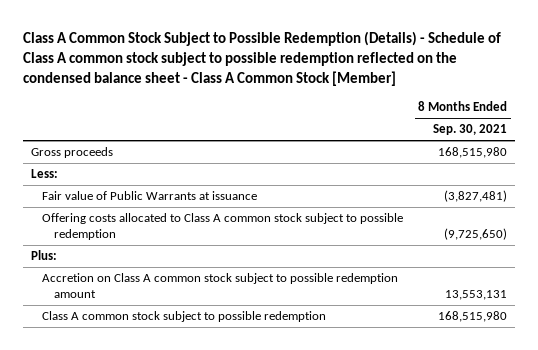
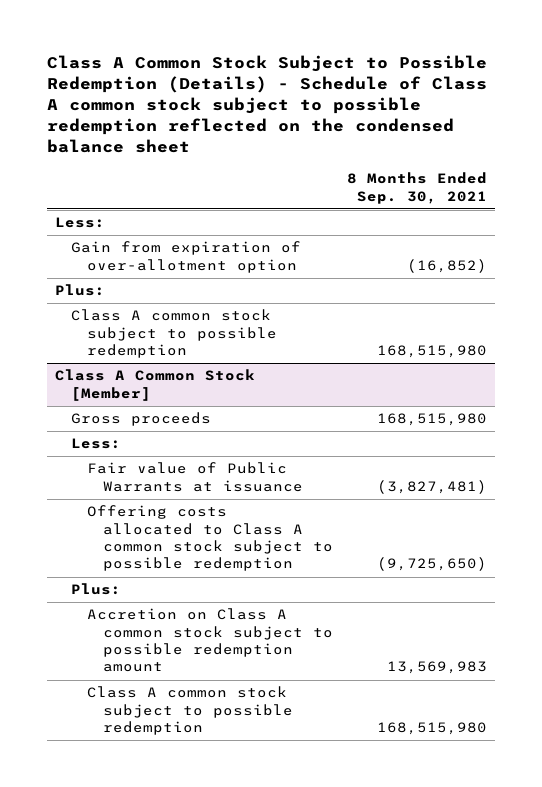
- Class A Common Stock Subject to Possible Redemption (Details) - Schedule of Class A common stock subject to possible redemption reflected on the condensed balance sheet - Class A Common Stock [Member]
+ Class A Common Stock Subject to Possible Redemption (Details) - Schedule of Class A common stock subject to possible redemption reflected on the condensed balance sheet
+ Less:
+ Gain from expiration of over-allotment option | (16,852)
+ Plus:
+ Class A common stock subject to possible redemption | 168,515,980
+ Class A Common Stock [Member]
- Accretion on Class A common stock subject to possible redemption amount | 13,553,131
+ Accretion on Class A common stock subject to possible redemption amount | 13,569,983

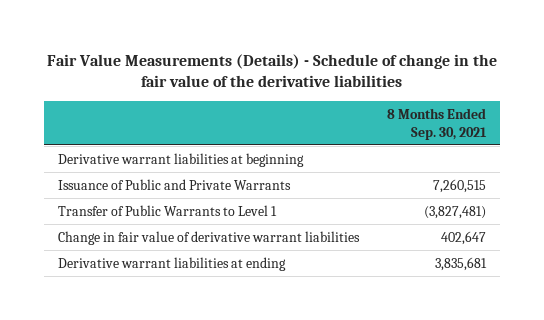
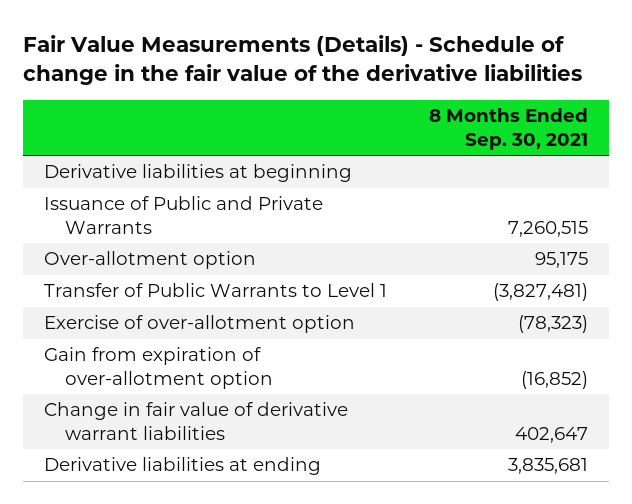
- Derivative warrant liabilities at beginning
+ Derivative liabilities at beginning
+ Over-allotment option | 95,175
+ Exercise of over-allotment option | (78,323)
+ Gain from expiration of over-allotment option | (16,852)
- Derivative warrant liabilities at ending | 3,835,681
+ Derivative liabilities at ending | 3,835,681

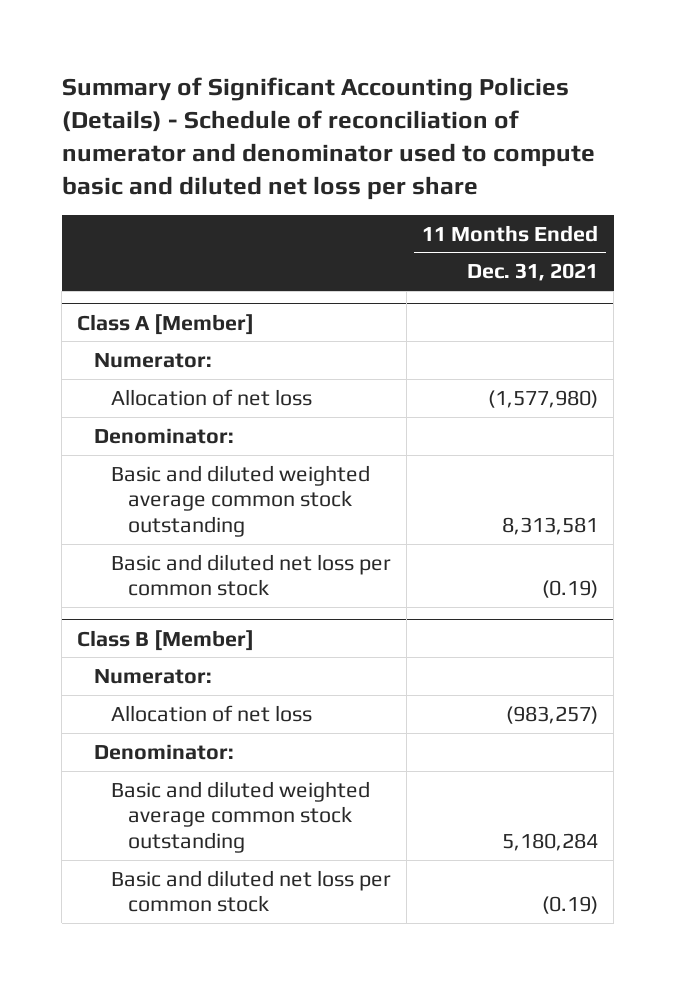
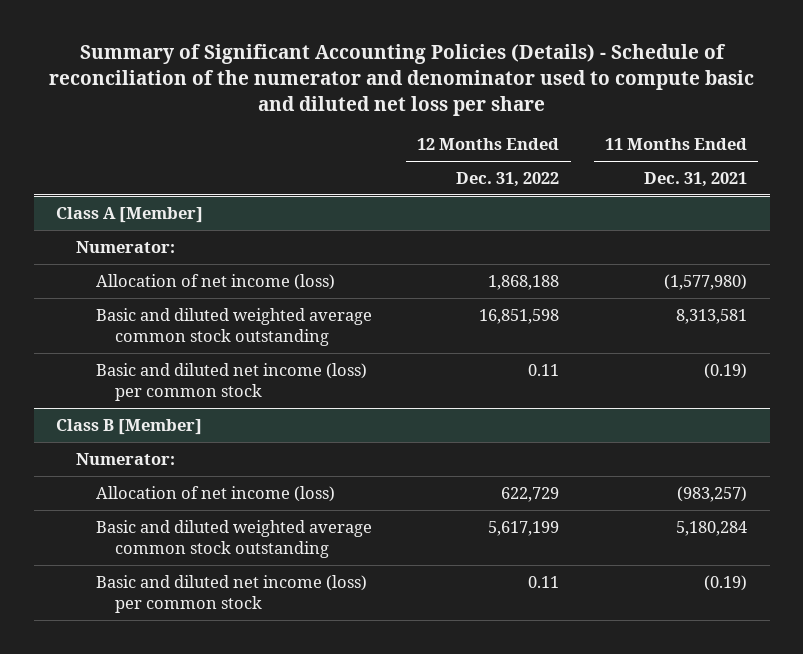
- Summary of Significant Accounting Policies (Details) - Schedule of reconciliation of numerator and denominator used to compute basic and diluted net loss per share
+ Summary of Significant Accounting Policies (Details) - Schedule of reconciliation of the numerator and denominator used to compute basic and diluted net loss per share
- | 11 Months Ended Dec. 31, 2021
+ | 12 Months Ended Dec. 31, 2022 | 11 Months Ended Dec. 31, 2021
@ Class A [Member]
- Allocation of net loss | (1,577,980)
- Denominator:
+ Allocation of net income (loss) | 1,868,188 | (1,577,980)
- Basic and diluted net loss per common stock | (0.19)
+ Basic and diluted net income (loss) per common stock | 0.11 | (0.19)
@ Class B [Member]
- Allocation of net loss | (983,257)
- Denominator:
+ Allocation of net income (loss) | 622,729 | (983,257)
- Basic and diluted net loss per common stock | (0.19)
+ Basic and diluted net income (loss) per common stock | 0.11 | (0.19)

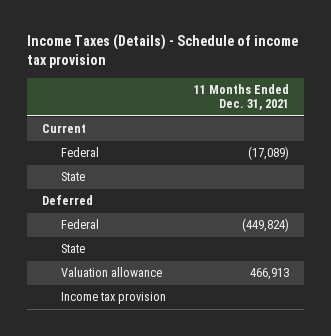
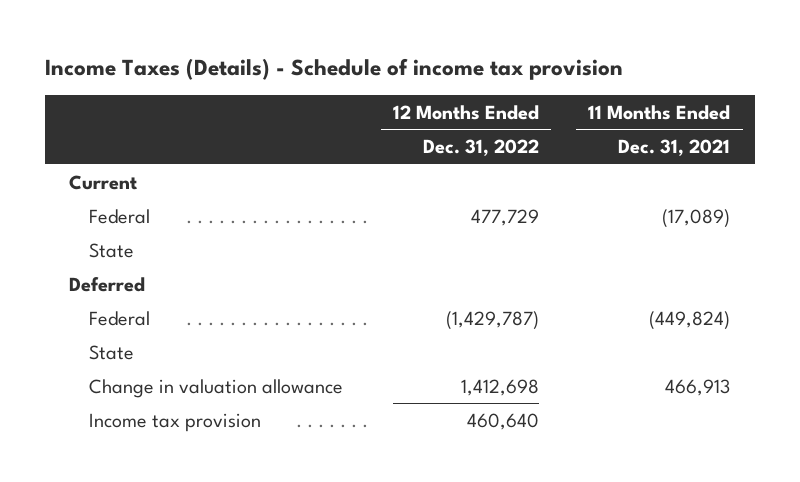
- | 11 Months Ended Dec. 31, 2021
+ | 12 Months Ended Dec. 31, 2022 | 11 Months Ended Dec. 31, 2021
- Valuation allowance | 466,913
+ Change in valuation allowance | 1,412,698 | 466,913

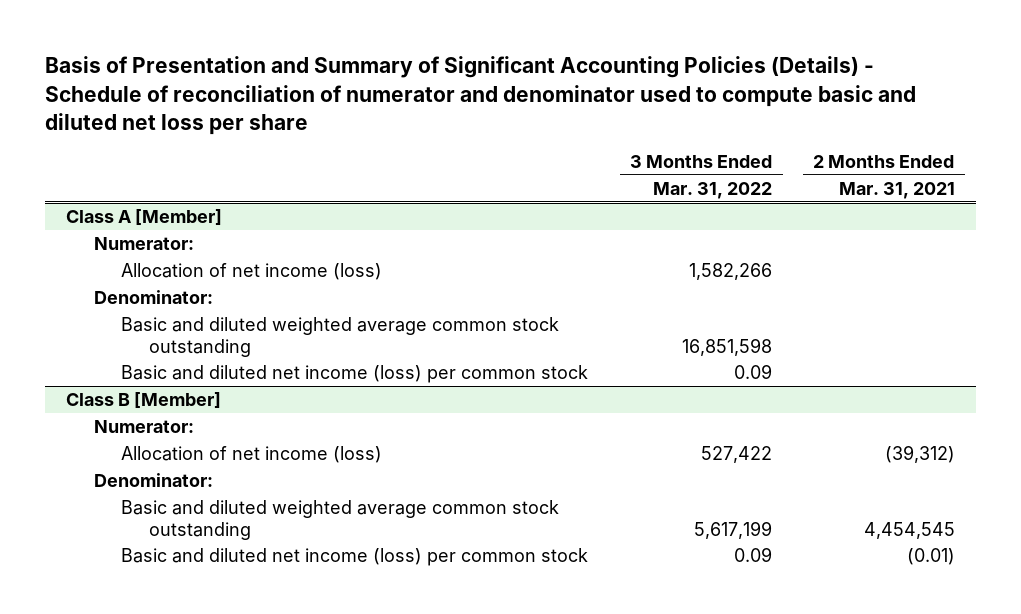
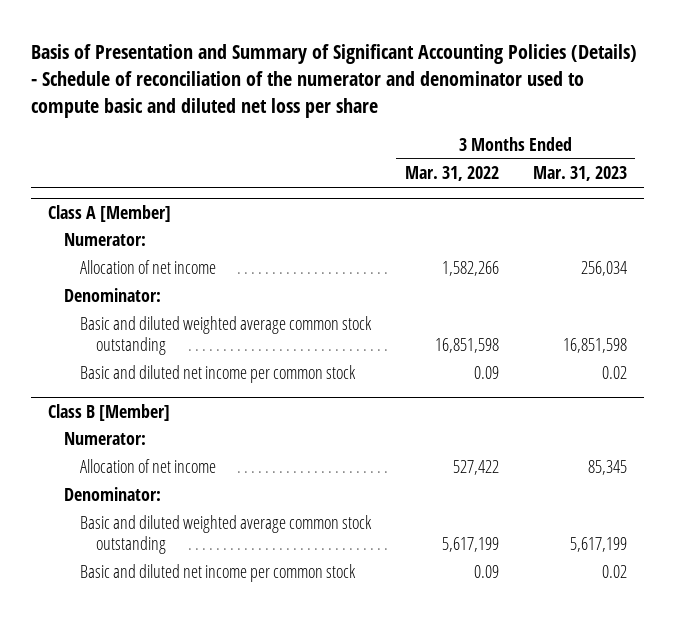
- Basis of Presentation and Summary of Significant Accounting Policies (Details) - Schedule of reconciliation of numerator and denominator used to compute basic and diluted net loss per share
+ Basis of Presentation and Summary of Significant Accounting Policies (Details) - Schedule of reconciliation of the numerator and denominator used to compute basic and diluted net loss per share
- | 3 Months Ended Mar. 31, 2022 | 2 Months Ended Mar. 31, 2021
+ | 3 Months Ended Mar. 31, 2022 | 3 Months Ended Mar. 31, 2023
@ Class A [Member]
- Allocation of net income (loss) | 1,582,266 |
+ Allocation of net income | 1,582,266 | 256,034
- Basic and diluted net income (loss) per common stock | 0.09 |
+ Basic and diluted net income per common stock | 0.09 | 0.02
@ Class B [Member]
- Allocation of net income (loss) | 527,422 | (39,312)
+ Allocation of net income | 527,422 | 85,345
- Basic and diluted net income (loss) per common stock | 0.09 | (0.01)
+ Basic and diluted net income per common stock | 0.09 | 0.02

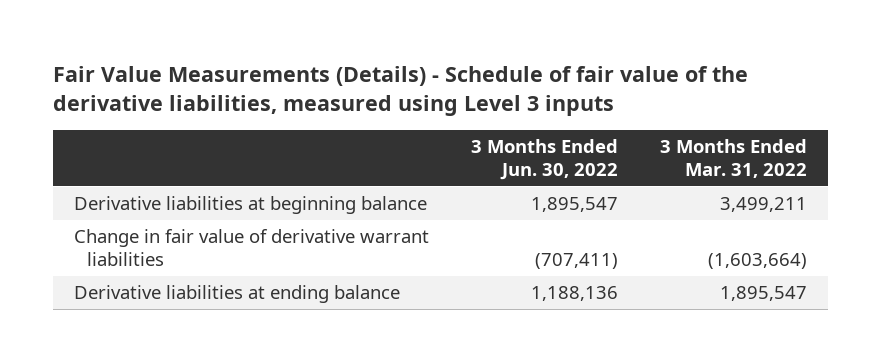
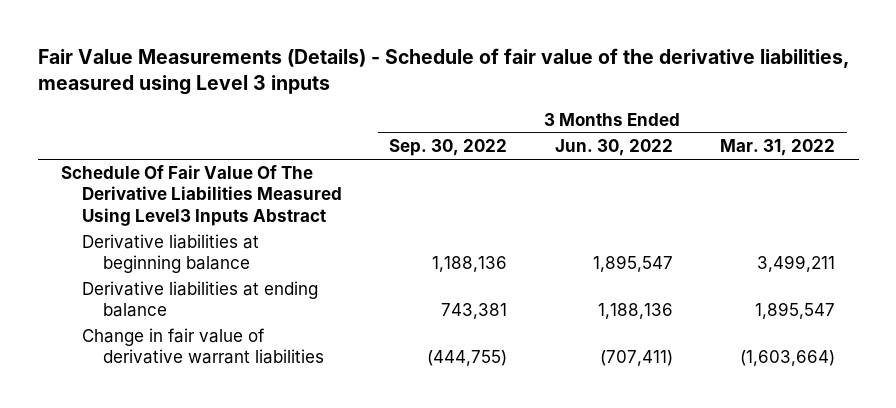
- | 3 Months Ended Jun. 30, 2022 | 3 Months Ended Mar. 31, 2022
+ | 3 Months Ended Sep. 30, 2022 | 3 Months Ended Jun. 30, 2022 | 3 Months Ended Mar. 31, 2022
+ Schedule Of Fair Value Of The Derivative Liabilities Measured Using Level3 Inputs Abstract
moved down: Change in fair value of derivative warrant liabilities | (444,755) | (707,411) | (1,603,664)

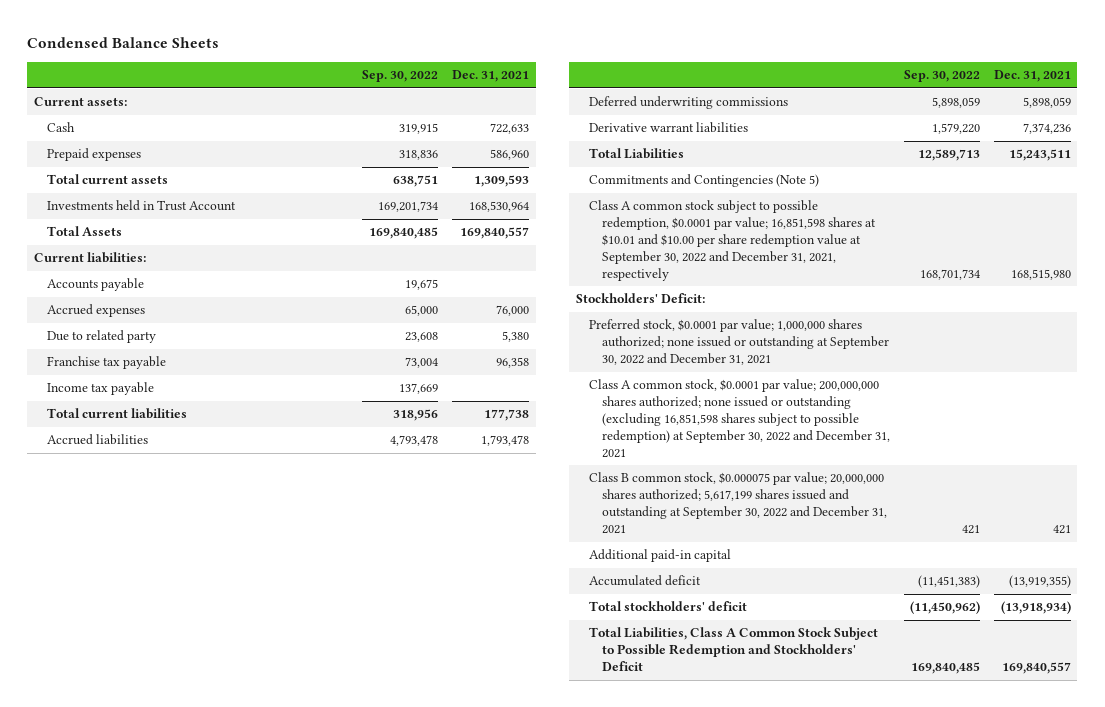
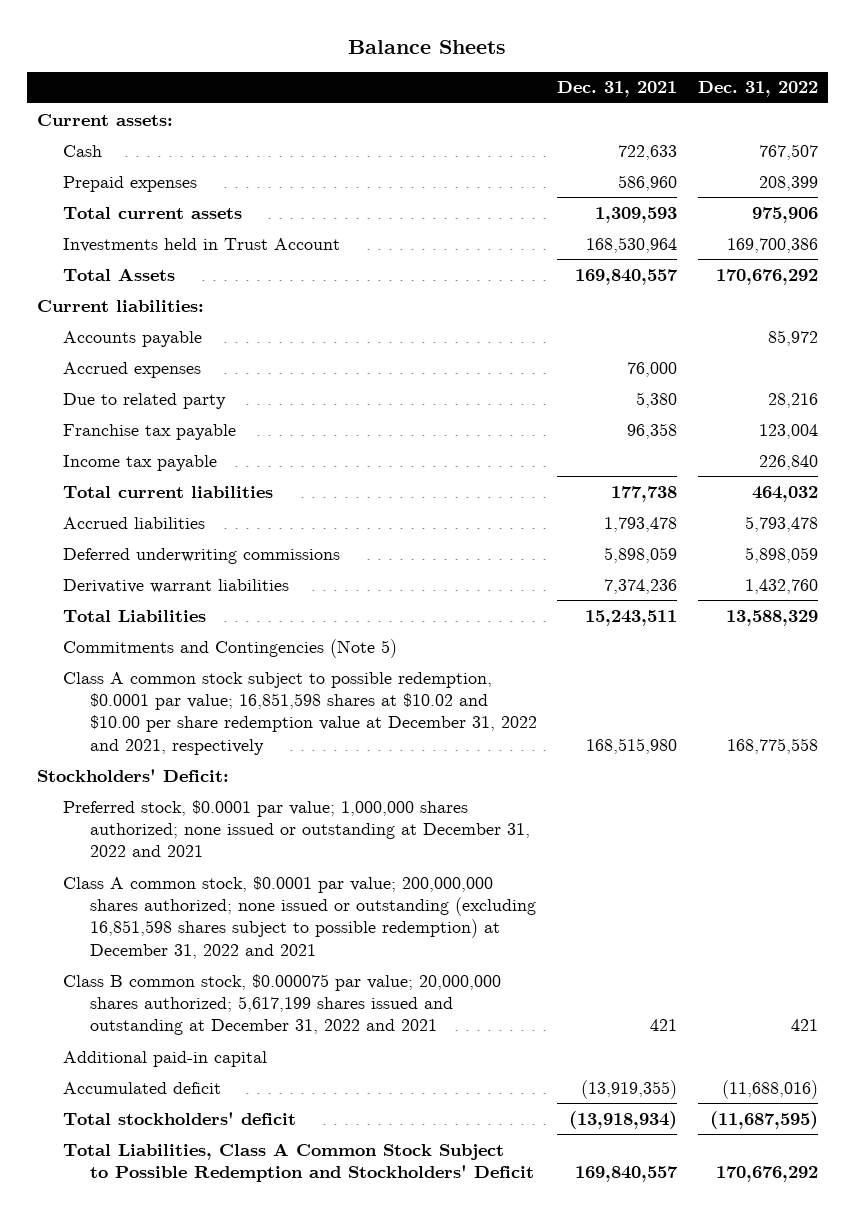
- Condensed Balance Sheets
+ Balance Sheets
- | Sep. 30, 2022 | Dec. 31, 2021
+ | Dec. 31, 2021 | Dec. 31, 2022
- Class A common stock subject to possible redemption, $0.0001 par value; 16,851,598 shares at $10.01 and $10.00 per share redemption value at September 30, 2022 and December 31, 2021, respectively | 168,701,734 | 168,515,980
+ Class A common stock subject to possible redemption, $0.0001 par value; 16,851,598 shares at $10.02 and $10.00 per share redemption value at December 31, 2022 and 2021, respectively | 168,515,980 | 168,775,558
- Preferred stock, $0.0001 par value; 1,000,000 shares authorized; none issued or outstanding at September 30, 2022 and December 31, 2021
- Class A common stock, $0.0001 par value; 200,000,000 shares authorized; none issued or outstanding (excluding 16,851,598 shares subject to possible redemption) at September 30, 2022 and December 31, 2021
- Class B common stock, $0.000075 par value; 20,000,000 shares authorized; 5,617,199 shares issued and outstanding at September 30, 2022 and December 31, 2021 | 421 | 421
+ Preferred stock, $0.0001 par value; 1,000,000 shares authorized; none issued or outstanding at December 31, 2022 and 2021
+ Class A common stock, $0.0001 par value; 200,000,000 shares authorized; none issued or outstanding (excluding 16,851,598 shares subject to possible redemption) at December 31, 2022 and 2021
+ Class B common stock, $0.000075 par value; 20,000,000 shares authorized; 5,617,199 shares issued and outstanding at December 31, 2022 and 2021 | 421 | 421

